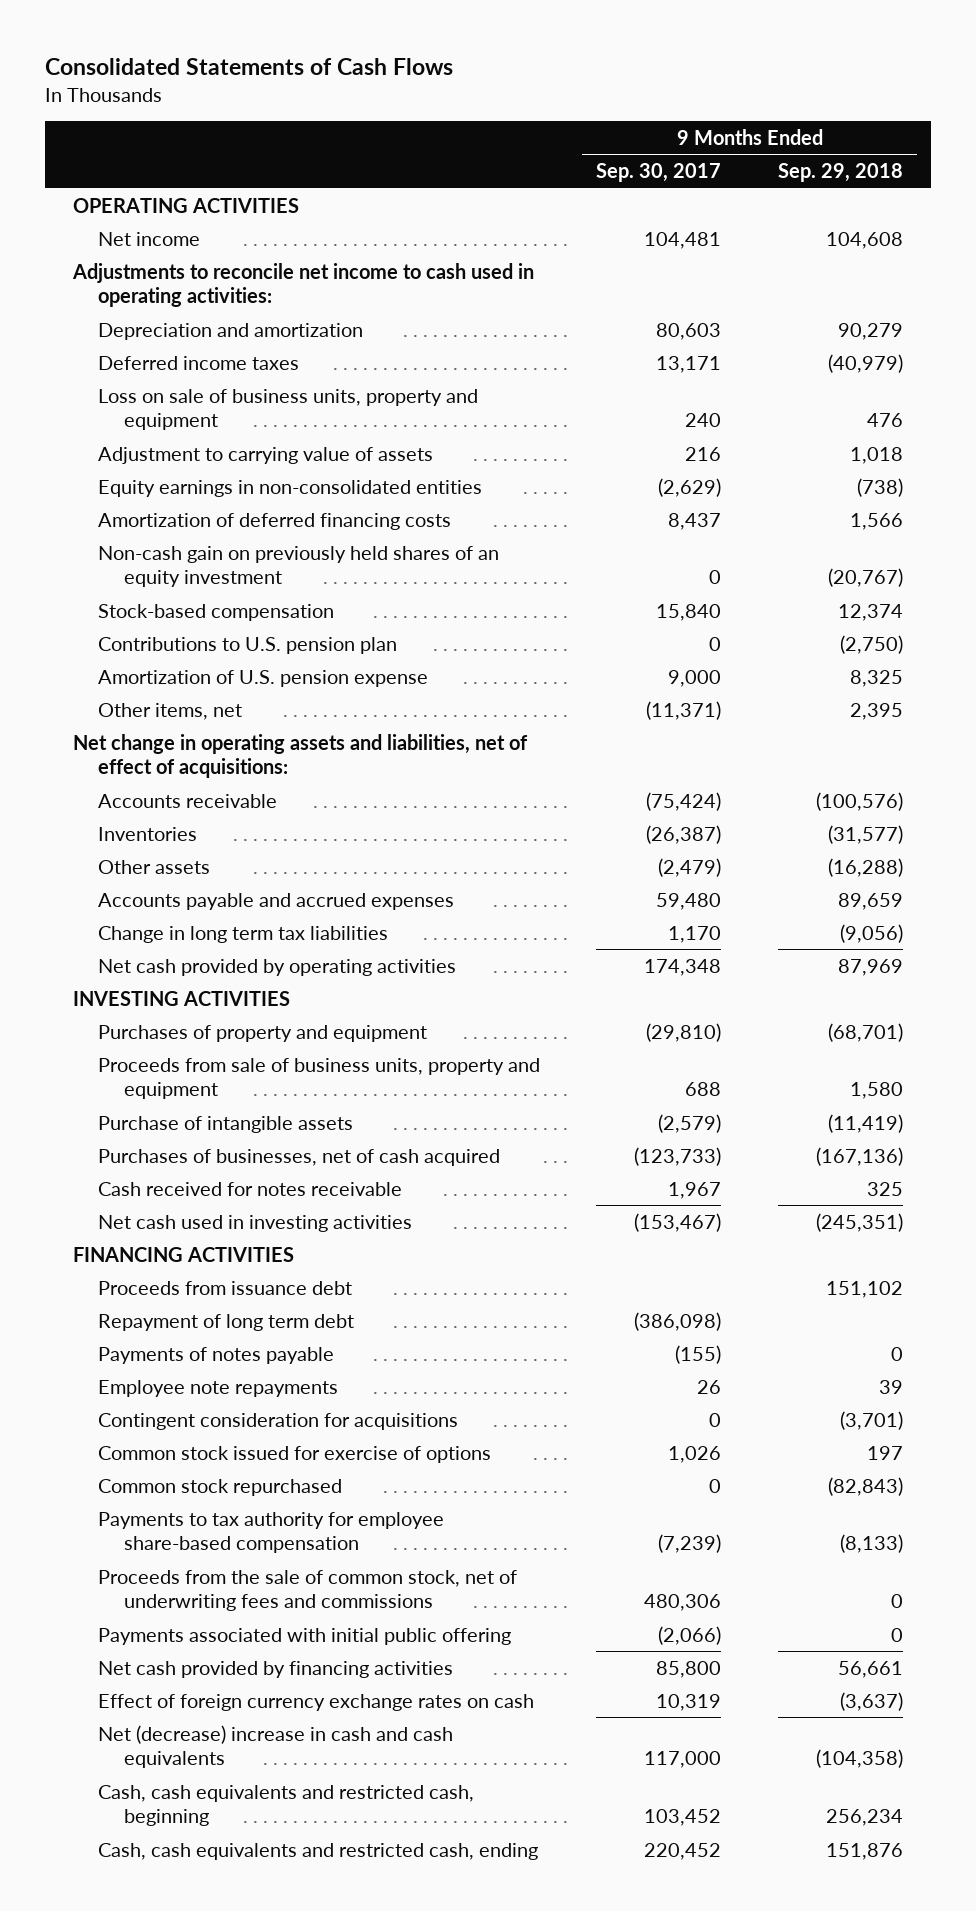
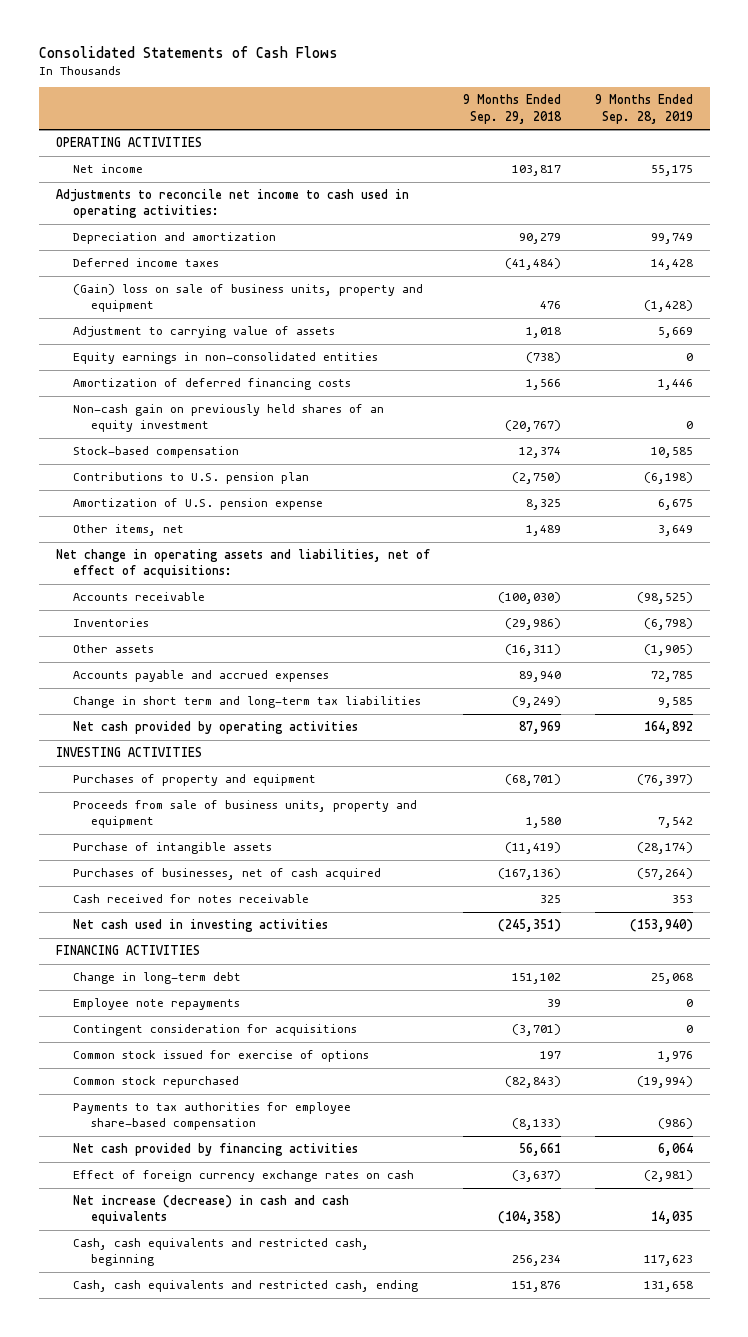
- | 9 Months Ended Sep. 30, 2017 | 9 Months Ended Sep. 29, 2018
+ | 9 Months Ended Sep. 29, 2018 | 9 Months Ended Sep. 28, 2019
- Net income | 104,481 | 104,608
+ Net income | 103,817 | 55,175
- Deferred income taxes | 13,171 | (40,979)
- Loss on sale of business units, property and equipment | 240 | 476
+ Deferred income taxes | (41,484) | 14,428
+ (Gain) loss on sale of business units, property and equipment | 476 | (1,428)
- Other items, net | (11,371) | 2,395
+ Other items, net | 1,489 | 3,649
- Accounts receivable | (75,424) | (100,576)
- Inventories | (26,387) | (31,577)
- Other assets | (2,479) | (16,288)
- Accounts payable and accrued expenses | 59,480 | 89,659
- Change in long term tax liabilities | 1,170 | (9,056)
+ Accounts receivable | (100,030) | (98,525)
+ Inventories | (29,986) | (6,798)
+ Other assets | (16,311) | (1,905)
+ Accounts payable and accrued expenses | 89,940 | 72,785
+ Change in short term and long-term tax liabilities | (9,249) | 9,585
- Proceeds from issuance debt | | 151,102
- Repayment of long term debt | (386,098) |
- Payments of notes payable | (155) | 0
+ Change in long-term debt | 151,102 | 25,068
- Payments to tax authority for employee share-based compensation | (7,239) | (8,133)
- Proceeds from the sale of common stock, net of underwriting fees and commissions | 480,306 | 0
- Payments associated with initial public offering | (2,066) | 0
+ Payments to tax authorities for employee share-based compensation | (8,133) | (986)
- Net (decrease) increase in cash and cash equivalents | 117,000 | (104,358)
+ Net increase (decrease) in cash and cash equivalents | (104,358) | 14,035

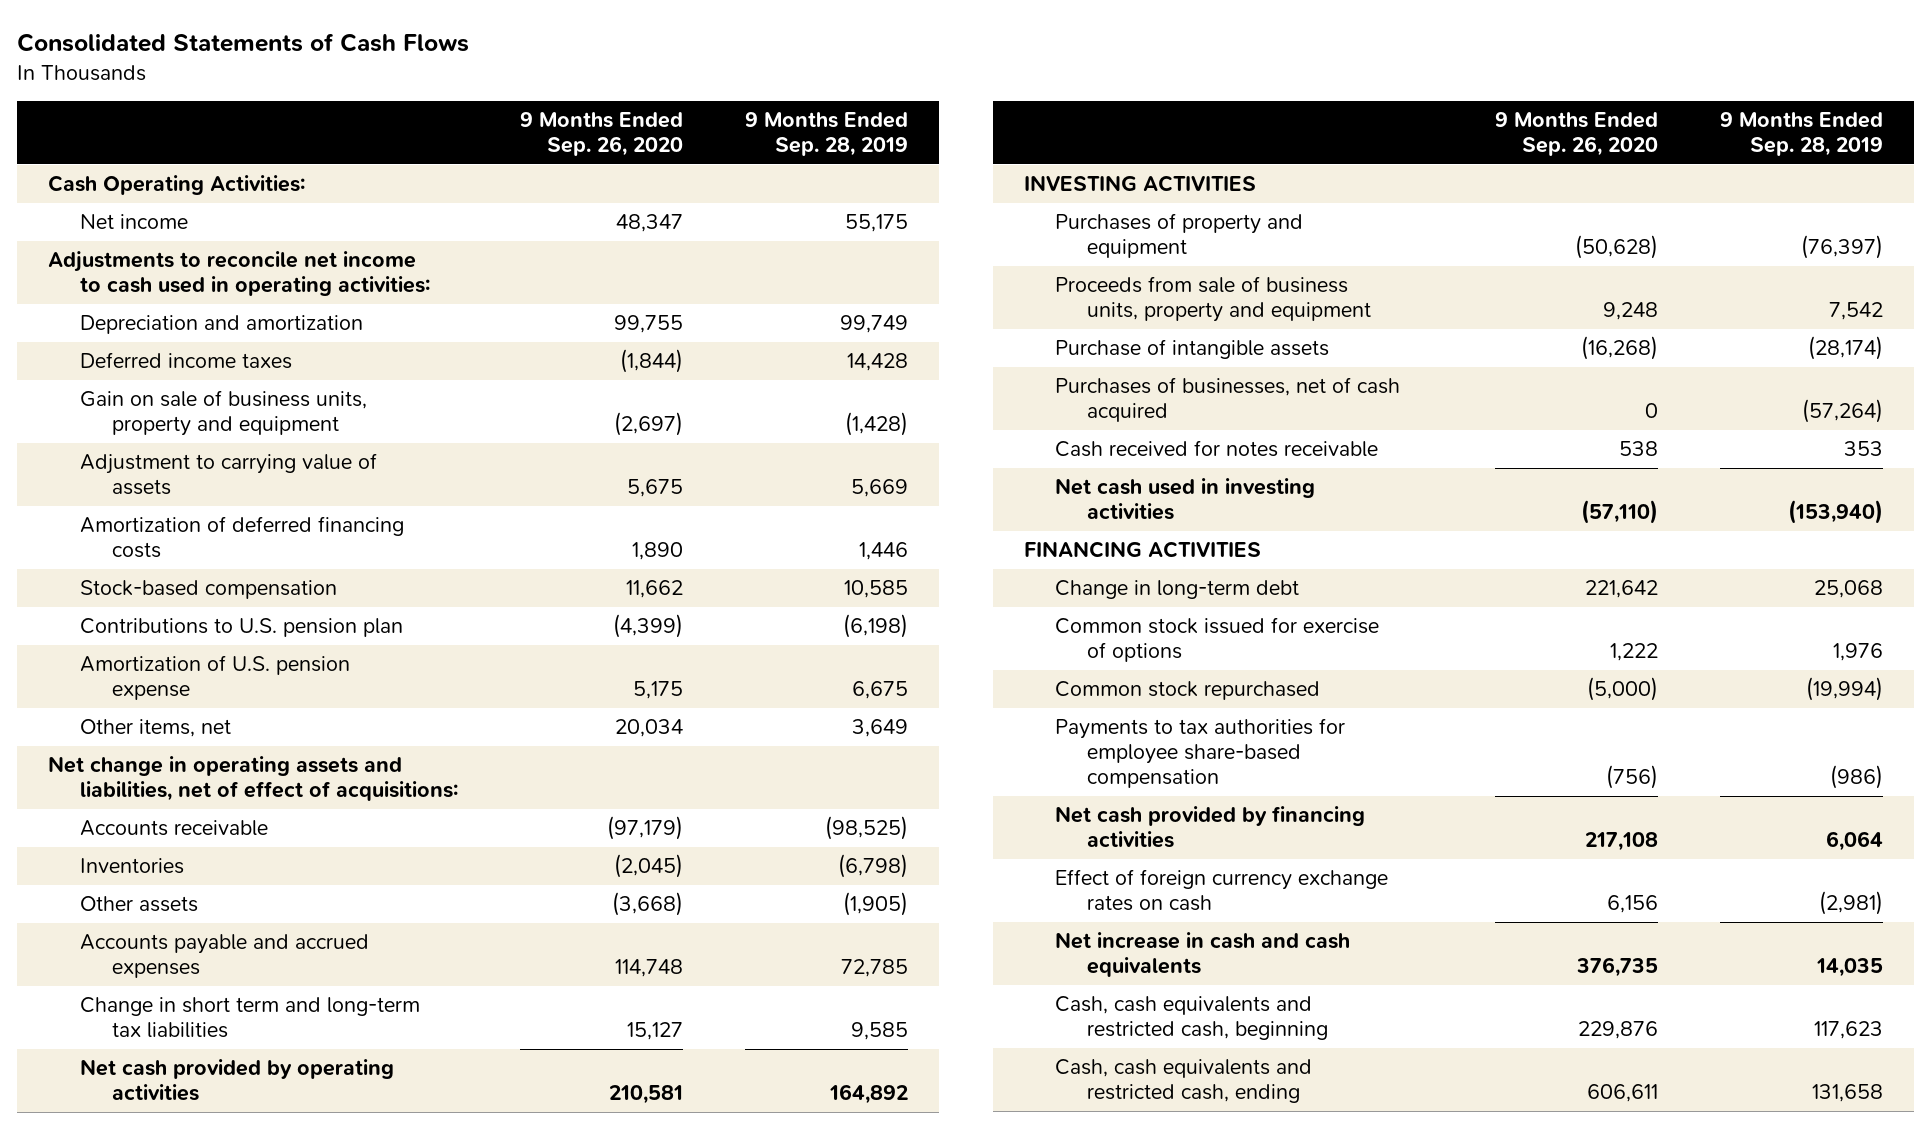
- | 9 Months Ended Sep. 29, 2018 | 9 Months Ended Sep. 28, 2019
+ | 9 Months Ended Sep. 26, 2020 | 9 Months Ended Sep. 28, 2019
- OPERATING ACTIVITIES
+ Cash Operating Activities:
- (Gain) loss on sale of business units, property and equipment | 476 | (1,428)
+ Gain on sale of business units, property and equipment | (2,697) | (1,428)
- Equity earnings in non-consolidated entities | (738) | 0
- Non-cash gain on previously held shares of an equity investment | (20,767) | 0
- Employee note repayments | 39 | 0
- Contingent consideration for acquisitions | (3,701) | 0
- Net increase (decrease) in cash and cash equivalents | (104,358) | 14,035
+ Net increase in cash and cash equivalents | 376,735 | 14,035

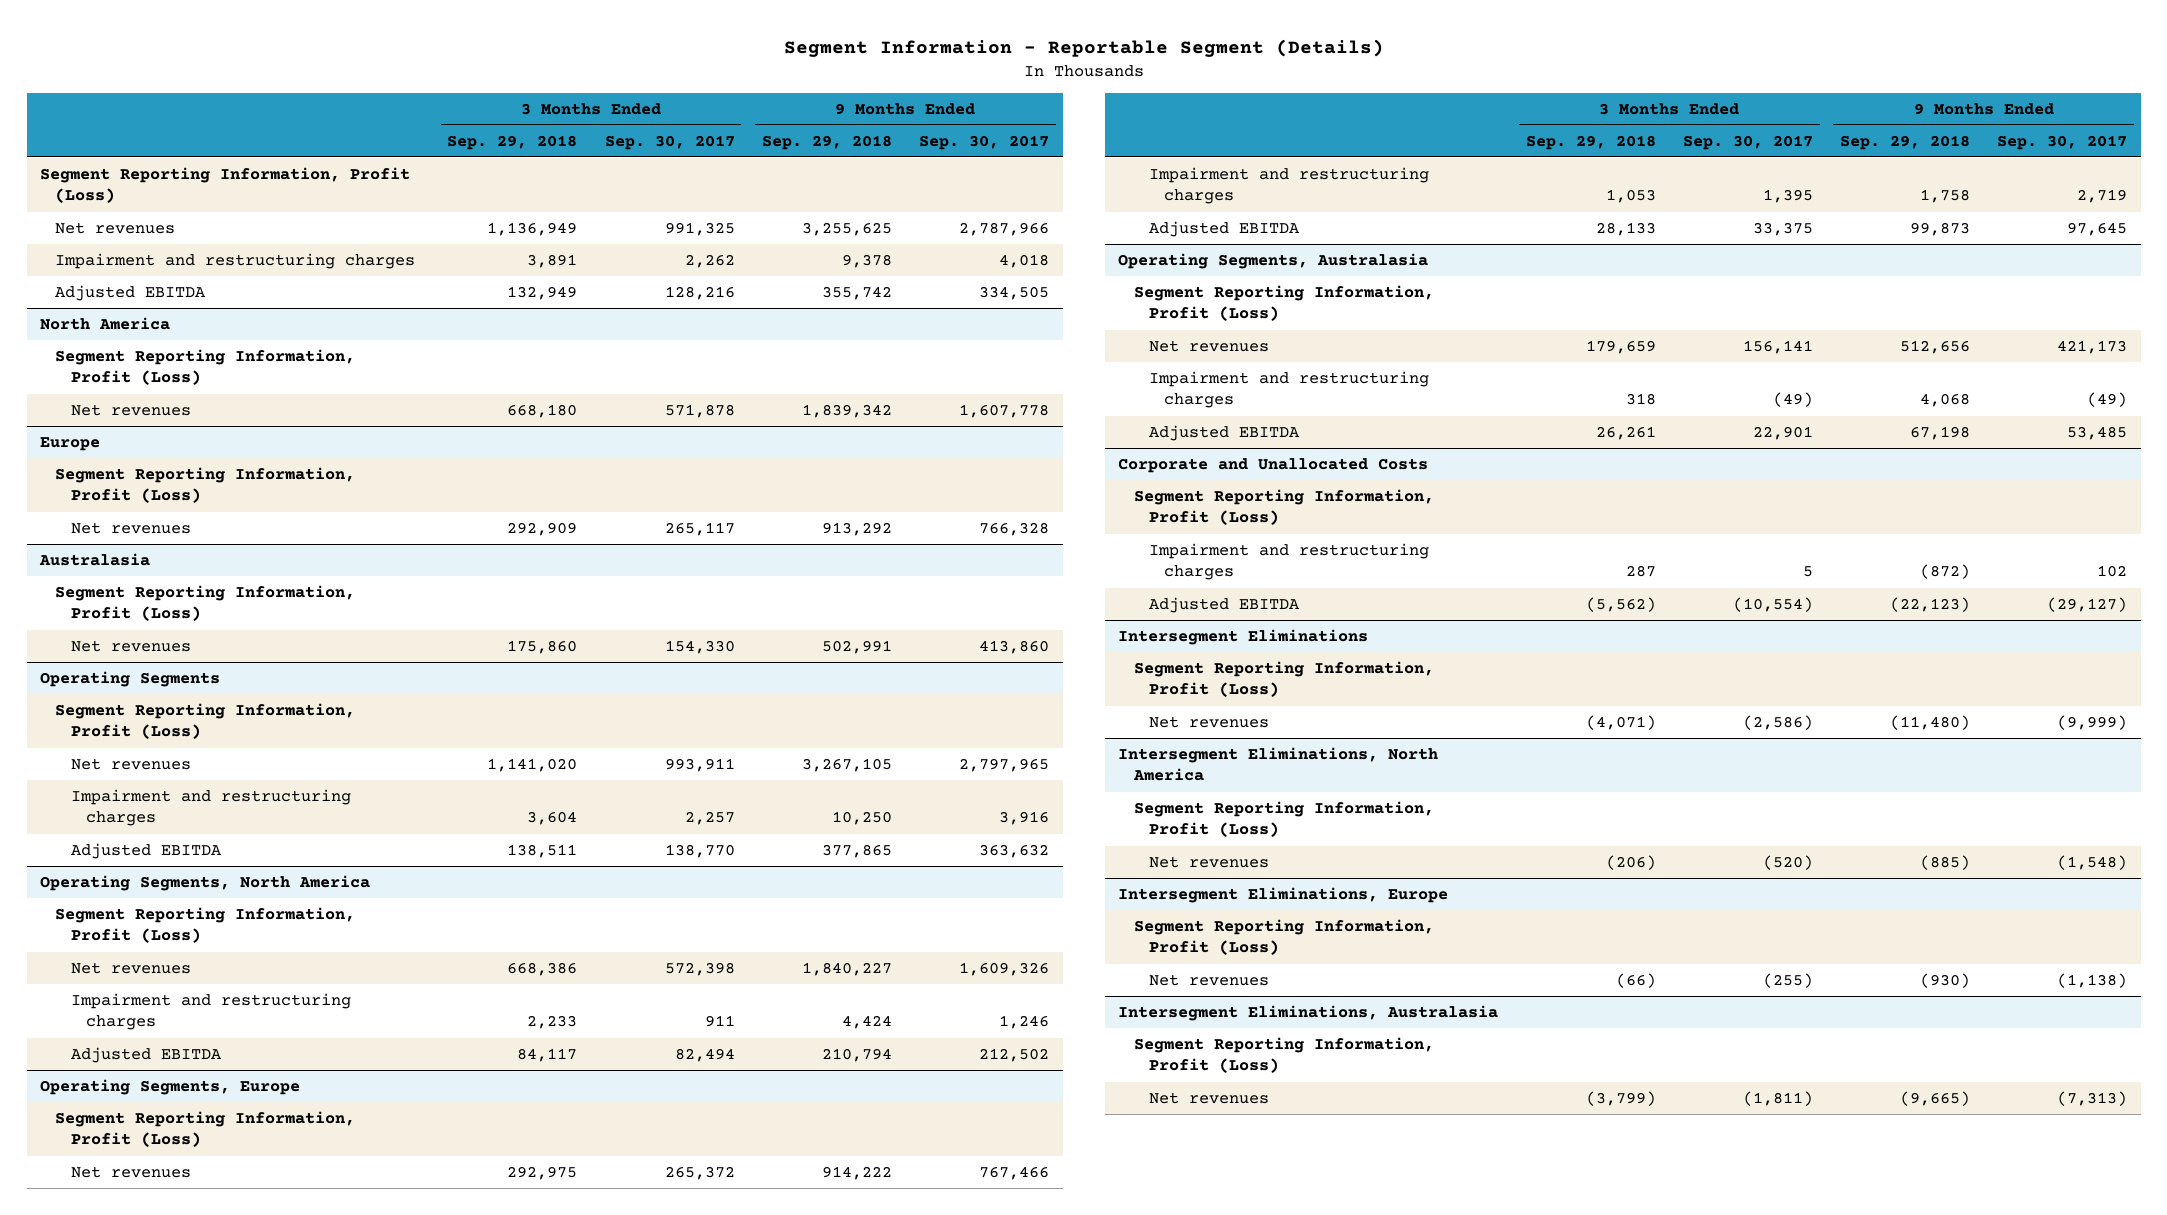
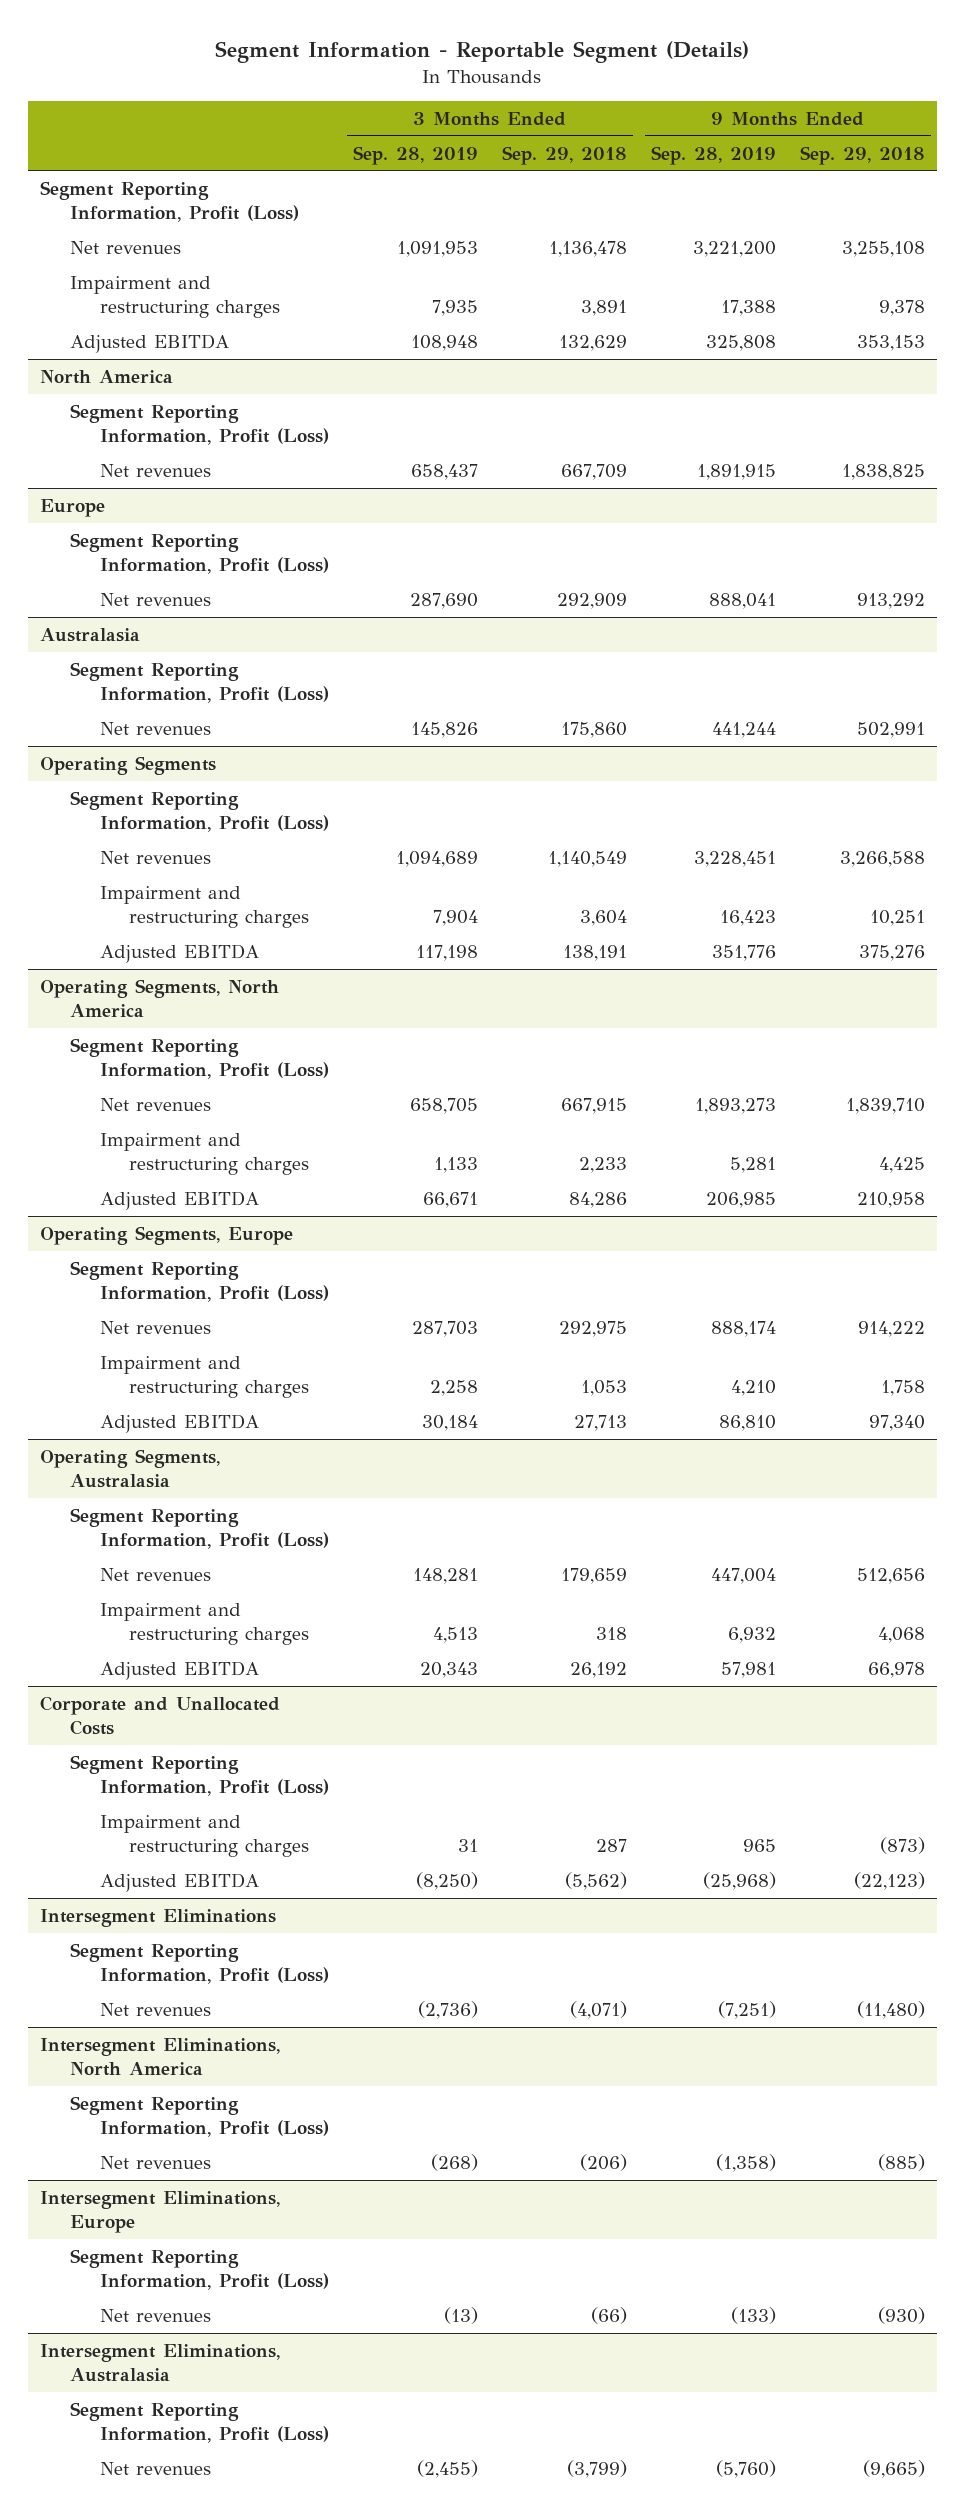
- | 3 Months Ended Sep. 29, 2018 | 3 Months Ended Sep. 30, 2017 | 9 Months Ended Sep. 29, 2018 | 9 Months Ended Sep. 30, 2017
+ | 3 Months Ended Sep. 28, 2019 | 3 Months Ended Sep. 29, 2018 | 9 Months Ended Sep. 28, 2019 | 9 Months Ended Sep. 29, 2018
- Net revenues | 1,136,949 | 991,325 | 3,255,625 | 2,787,966
+ Net revenues | 1,091,953 | 1,136,478 | 3,221,200 | 3,255,108
- Adjusted EBITDA | 132,949 | 128,216 | 355,742 | 334,505
+ Adjusted EBITDA | 108,948 | 132,629 | 325,808 | 353,153
@ North America
- Net revenues | 668,180 | 571,878 | 1,839,342 | 1,607,778
+ Net revenues | 658,437 | 667,709 | 1,891,915 | 1,838,825
@ Operating Segments
- Net revenues | 1,141,020 | 993,911 | 3,267,105 | 2,797,965
- Impairment and restructuring charges | 3,604 | 2,257 | 10,250 | 3,916
- Adjusted EBITDA | 138,511 | 138,770 | 377,865 | 363,632
+ Net revenues | 1,094,689 | 1,140,549 | 3,228,451 | 3,266,588
+ Impairment and restructuring charges | 7,904 | 3,604 | 16,423 | 10,251
+ Adjusted EBITDA | 117,198 | 138,191 | 351,776 | 375,276
@ Operating Segments, North America
- Net revenues | 668,386 | 572,398 | 1,840,227 | 1,609,326
- Impairment and restructuring charges | 2,233 | 911 | 4,424 | 1,246
- Adjusted EBITDA | 84,117 | 82,494 | 210,794 | 212,502
+ Net revenues | 658,705 | 667,915 | 1,893,273 | 1,839,710
+ Impairment and restructuring charges | 1,133 | 2,233 | 5,281 | 4,425
+ Adjusted EBITDA | 66,671 | 84,286 | 206,985 | 210,958
@ Operating Segments, Europe
- Adjusted EBITDA | 28,133 | 33,375 | 99,873 | 97,645
+ Adjusted EBITDA | 30,184 | 27,713 | 86,810 | 97,340
@ Operating Segments, Australasia
- Adjusted EBITDA | 26,261 | 22,901 | 67,198 | 53,485
+ Adjusted EBITDA | 20,343 | 26,192 | 57,981 | 66,978
@ Corporate and Unallocated Costs
- Impairment and restructuring charges | 287 | 5 | (872) | 102
+ Impairment and restructuring charges | 31 | 287 | 965 | (873)

